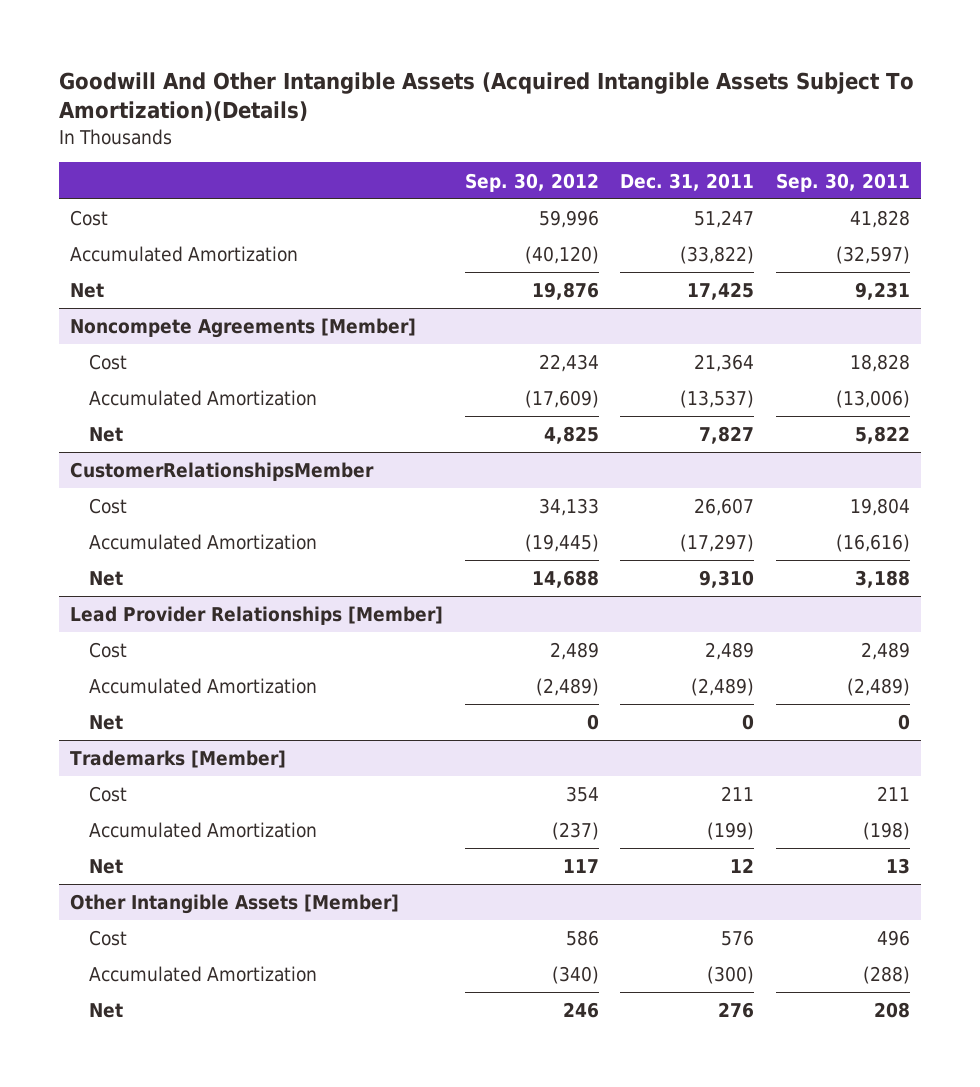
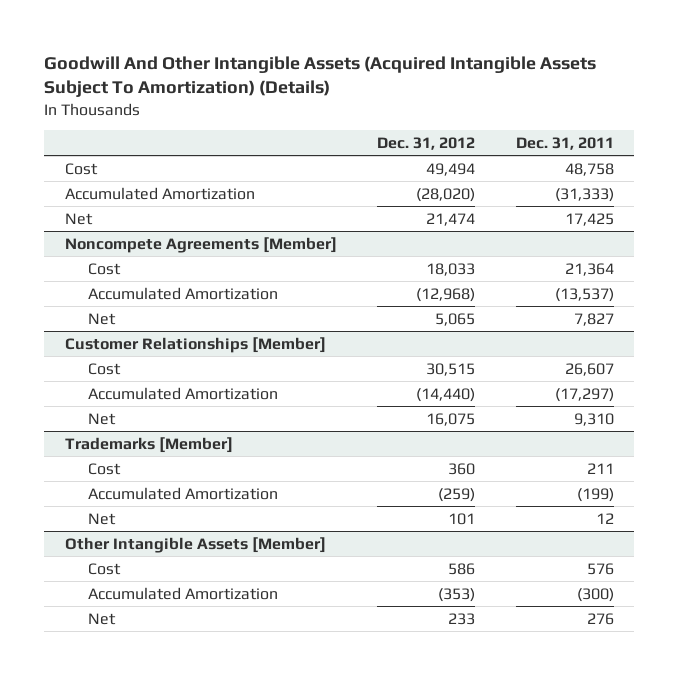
- Goodwill And Other Intangible Assets (Acquired Intangible Assets Subject To Amortization)(Details)
+ Goodwill And Other Intangible Assets (Acquired Intangible Assets Subject To Amortization) (Details)
- | Sep. 30, 2012 | Dec. 31, 2011 | Sep. 30, 2011
+ | Dec. 31, 2012 | Dec. 31, 2011
- Cost | 59,996 | 51,247 | 41,828
- Accumulated Amortization | (40,120) | (33,822) | (32,597)
+ Cost | 49,494 | 48,758
+ Accumulated Amortization | (28,020) | (31,333)
- CustomerRelationshipsMember
+ Customer Relationships [Member]
- Lead Provider Relationships [Member]
- Cost | 2,489 | 2,489 | 2,489
- Accumulated Amortization | (2,489) | (2,489) | (2,489)
- Net | 0 | 0 | 0

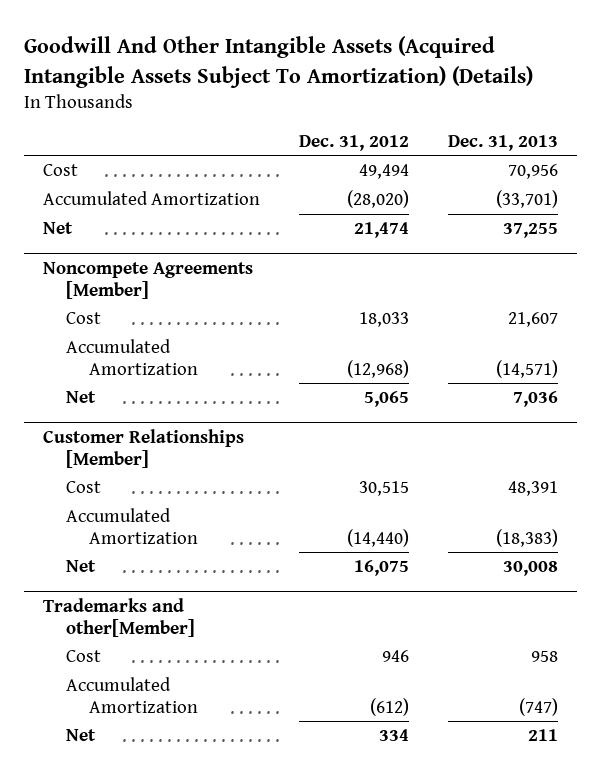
- | Dec. 31, 2012 | Dec. 31, 2011
+ | Dec. 31, 2012 | Dec. 31, 2013
- Trademarks [Member]
- Cost | 360 | 211
- Accumulated Amortization | (259) | (199)
- Net | 101 | 12
- Other Intangible Assets [Member]
- Cost | 586 | 576
- Accumulated Amortization | (353) | (300)
- Net | 233 | 276
+ Trademarks and other[Member]
+ Cost | 946 | 958
+ Accumulated Amortization | (612) | (747)
+ Net | 334 | 211

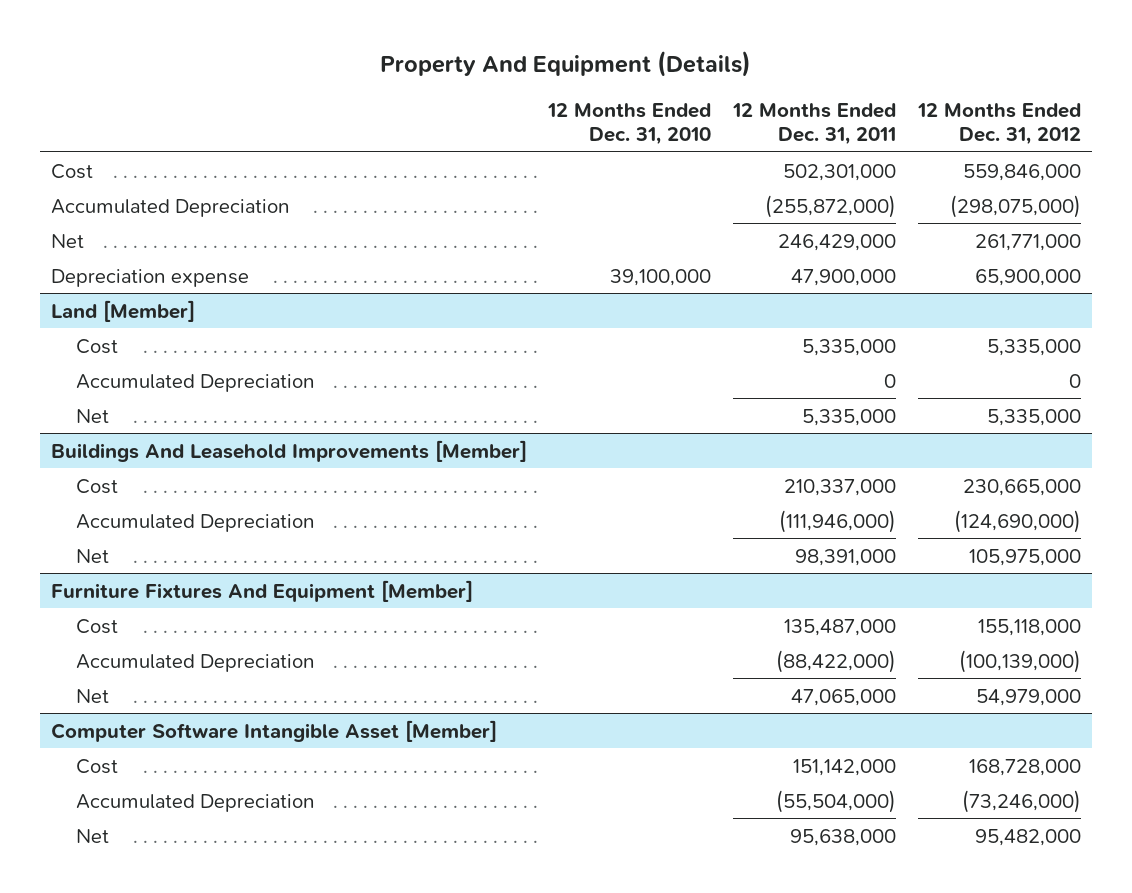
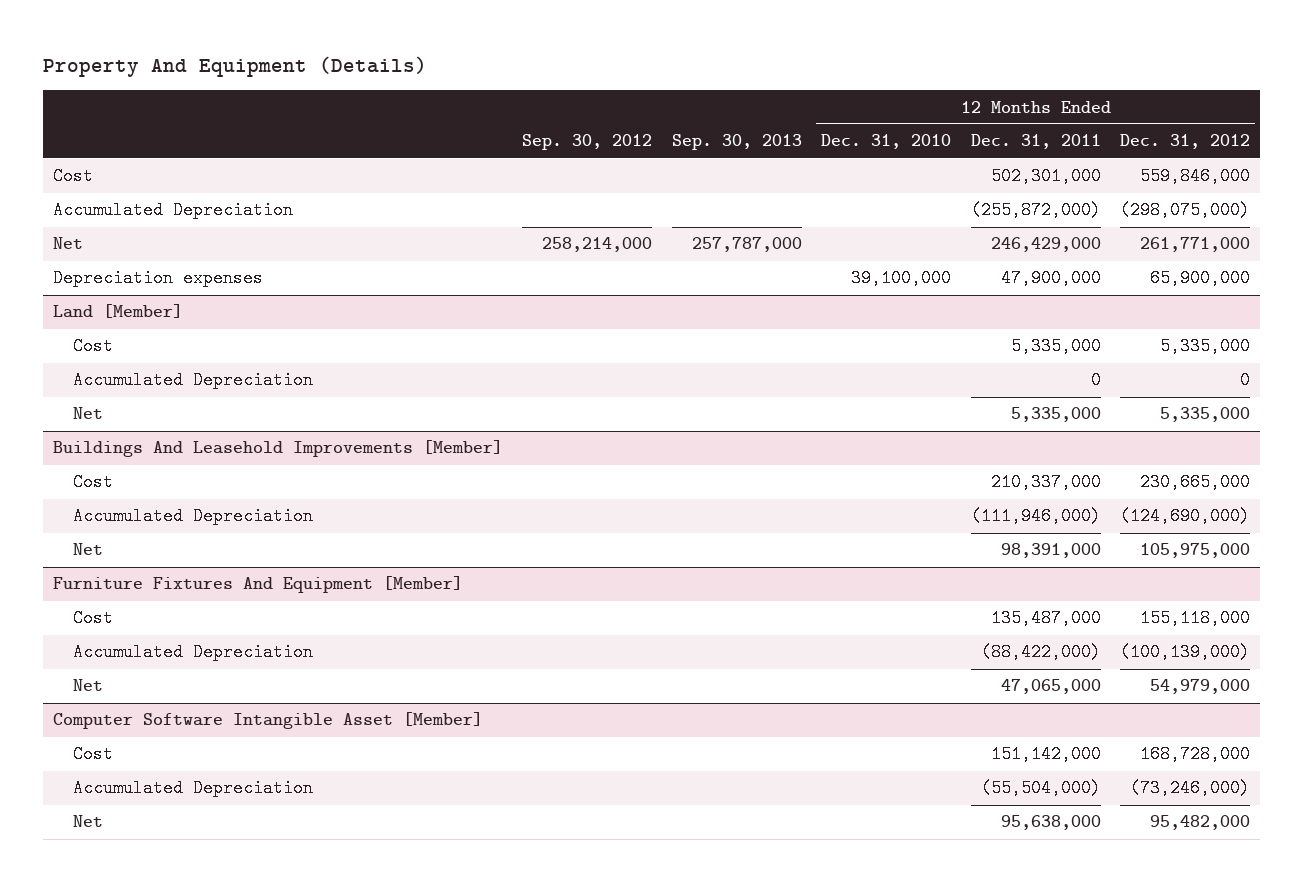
- | 12 Months Ended Dec. 31, 2010 | 12 Months Ended Dec. 31, 2011 | 12 Months Ended Dec. 31, 2012
+ | Sep. 30, 2012 | Sep. 30, 2013 | 12 Months Ended Dec. 31, 2010 | 12 Months Ended Dec. 31, 2011 | 12 Months Ended Dec. 31, 2012
- Depreciation expense | 39,100,000 | 47,900,000 | 65,900,000
+ Depreciation expenses | | | 39,100,000 | 47,900,000 | 65,900,000

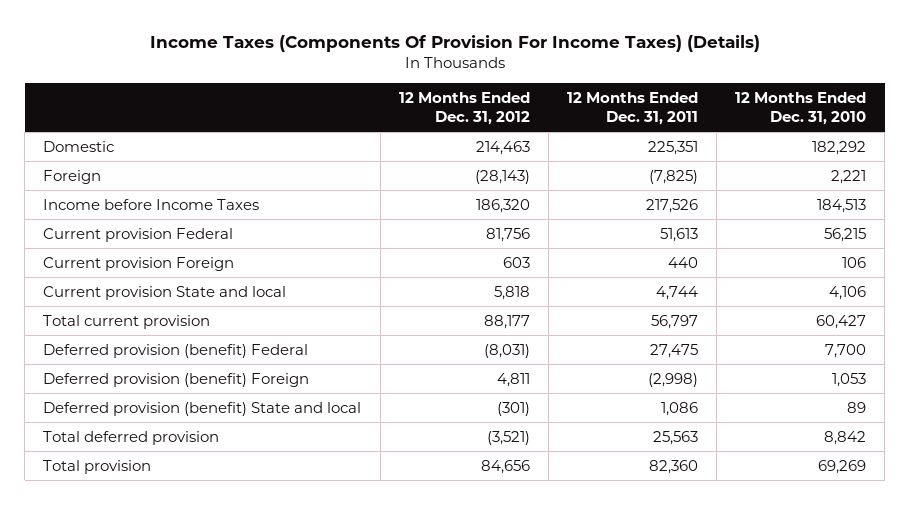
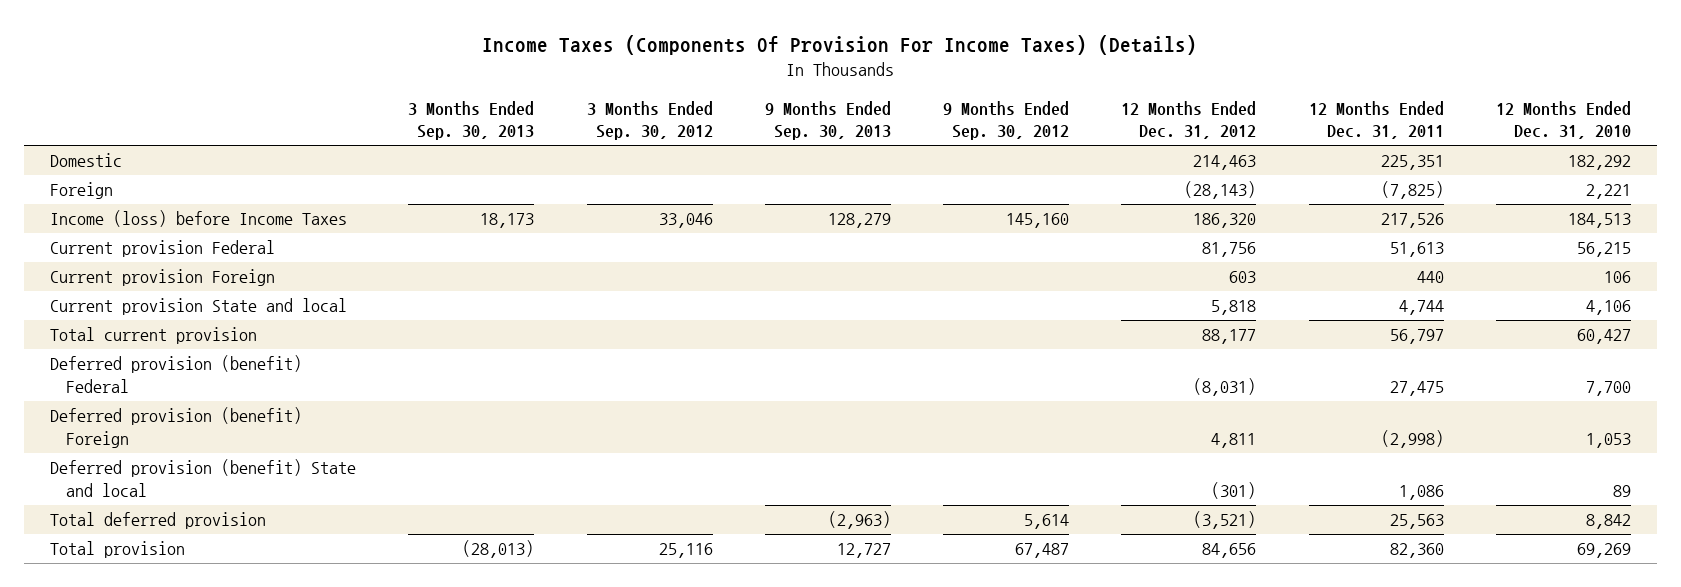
- | 12 Months Ended Dec. 31, 2012 | 12 Months Ended Dec. 31, 2011 | 12 Months Ended Dec. 31, 2010
+ | 3 Months Ended Sep. 30, 2013 | 3 Months Ended Sep. 30, 2012 | 9 Months Ended Sep. 30, 2013 | 9 Months Ended Sep. 30, 2012 | 12 Months Ended Dec. 31, 2012 | 12 Months Ended Dec. 31, 2011 | 12 Months Ended Dec. 31, 2010
- Income before Income Taxes | 186,320 | 217,526 | 184,513
+ Income (loss) before Income Taxes | 18,173 | 33,046 | 128,279 | 145,160 | 186,320 | 217,526 | 184,513

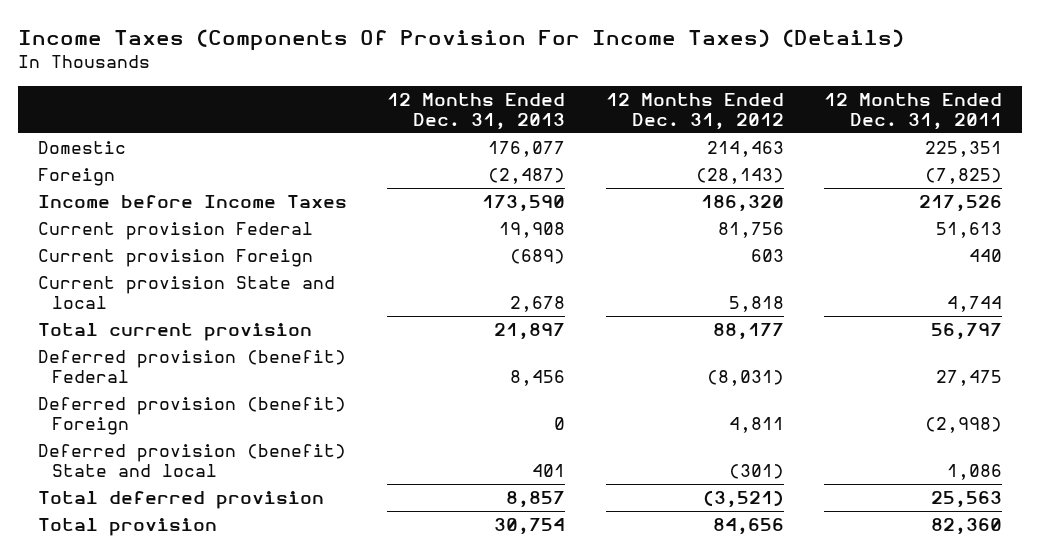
- | 3 Months Ended Sep. 30, 2013 | 3 Months Ended Sep. 30, 2012 | 9 Months Ended Sep. 30, 2013 | 9 Months Ended Sep. 30, 2012 | 12 Months Ended Dec. 31, 2012 | 12 Months Ended Dec. 31, 2011 | 12 Months Ended Dec. 31, 2010
+ | 12 Months Ended Dec. 31, 2013 | 12 Months Ended Dec. 31, 2012 | 12 Months Ended Dec. 31, 2011
- Income (loss) before Income Taxes | 18,173 | 33,046 | 128,279 | 145,160 | 186,320 | 217,526 | 184,513
+ Income before Income Taxes | 173,590 | 186,320 | 217,526

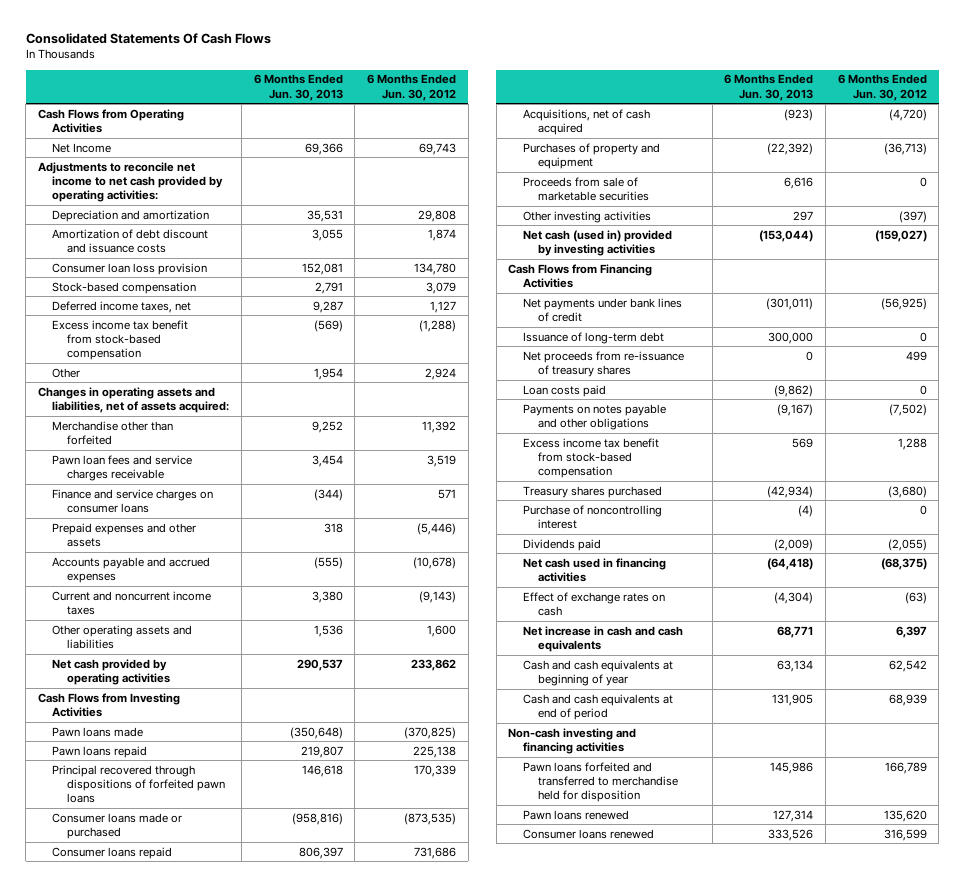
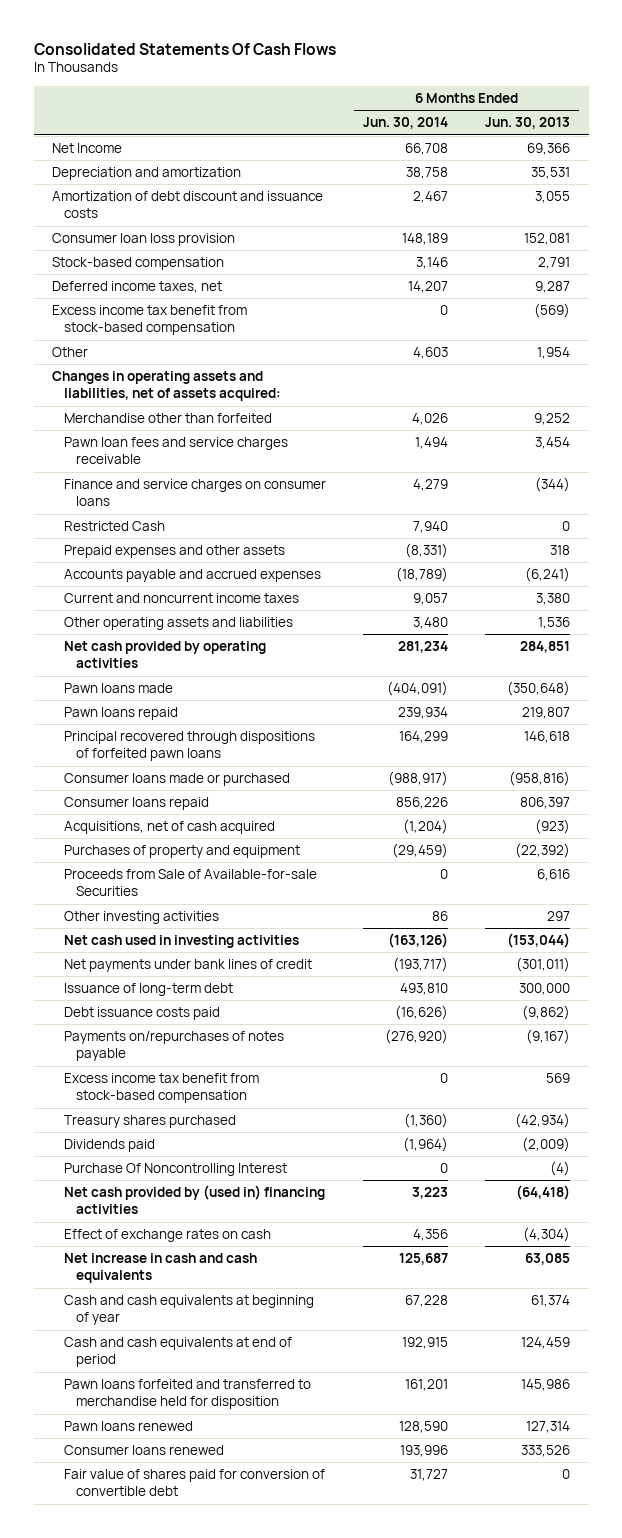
- | 6 Months Ended Jun. 30, 2013 | 6 Months Ended Jun. 30, 2012
+ | 6 Months Ended Jun. 30, 2014 | 6 Months Ended Jun. 30, 2013
- Cash Flows from Operating Activities
- Adjustments to reconcile net income to net cash provided by operating activities:
+ Restricted Cash | 7,940 | 0
- Accounts payable and accrued expenses | (555) | (10,678)
+ Accounts payable and accrued expenses | (18,789) | (6,241)
- Net cash provided by operating activities | 290,537 | 233,862
- Cash Flows from Investing Activities
+ Net cash provided by operating activities | 281,234 | 284,851
- Proceeds from sale of marketable securities | 6,616 | 0
+ Proceeds from Sale of Available-for-sale Securities | 0 | 6,616
- Net cash (used in) provided by investing activities | (153,044) | (159,027)
- Cash Flows from Financing Activities
+ Net cash used in investing activities | (163,126) | (153,044)
- Net proceeds from re-issuance of treasury shares | 0 | 499
- Loan costs paid | (9,862) | 0
- Payments on notes payable and other obligations | (9,167) | (7,502)
+ Debt issuance costs paid | (16,626) | (9,862)
+ Payments on/repurchases of notes payable | (276,920) | (9,167)
- Purchase of noncontrolling interest | (4) | 0
- Net cash used in financing activities | (64,418) | (68,375)
+ Purchase Of Noncontrolling Interest | 0 | (4)
+ Net cash provided by (used in) financing activities | 3,223 | (64,418)
- Net increase in cash and cash equivalents | 68,771 | 6,397
- Cash and cash equivalents at beginning of year | 63,134 | 62,542
- Cash and cash equivalents at end of period | 131,905 | 68,939
- Non-cash investing and financing activities
+ Net increase in cash and cash equivalents | 125,687 | 63,085
+ Cash and cash equivalents at beginning of year | 67,228 | 61,374
+ Cash and cash equivalents at end of period | 192,915 | 124,459
+ Fair value of shares paid for conversion of convertible debt | 31,727 | 0

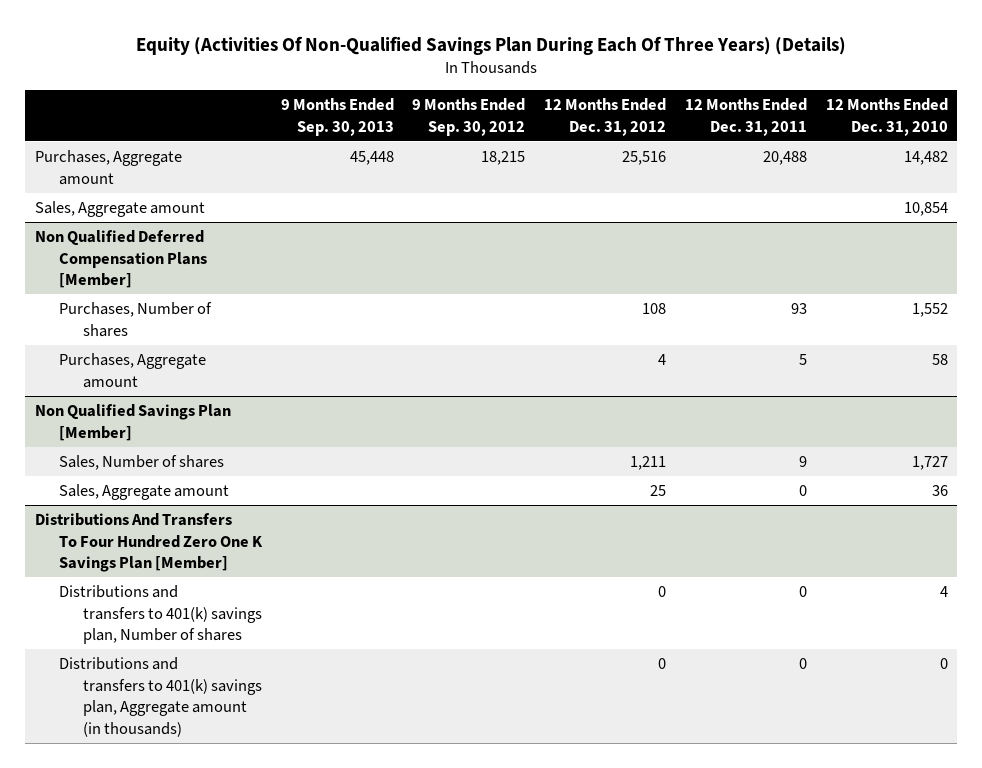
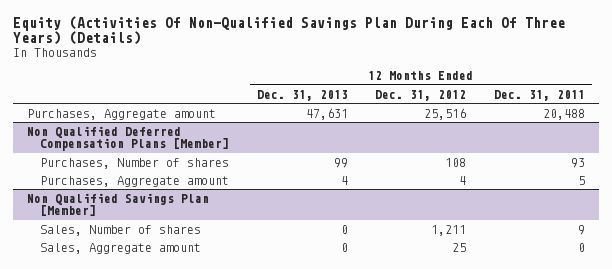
- | 9 Months Ended Sep. 30, 2013 | 9 Months Ended Sep. 30, 2012 | 12 Months Ended Dec. 31, 2012 | 12 Months Ended Dec. 31, 2011 | 12 Months Ended Dec. 31, 2010
+ | 12 Months Ended Dec. 31, 2013 | 12 Months Ended Dec. 31, 2012 | 12 Months Ended Dec. 31, 2011
- Sales, Aggregate amount | | | | | 10,854
- Distributions And Transfers To Four Hundred Zero One K Savings Plan [Member]
- Distributions and transfers to 401(k) savings plan, Number of shares | | | 0 | 0 | 4
- Distributions and transfers to 401(k) savings plan, Aggregate amount (in thousands) | | | 0 | 0 | 0

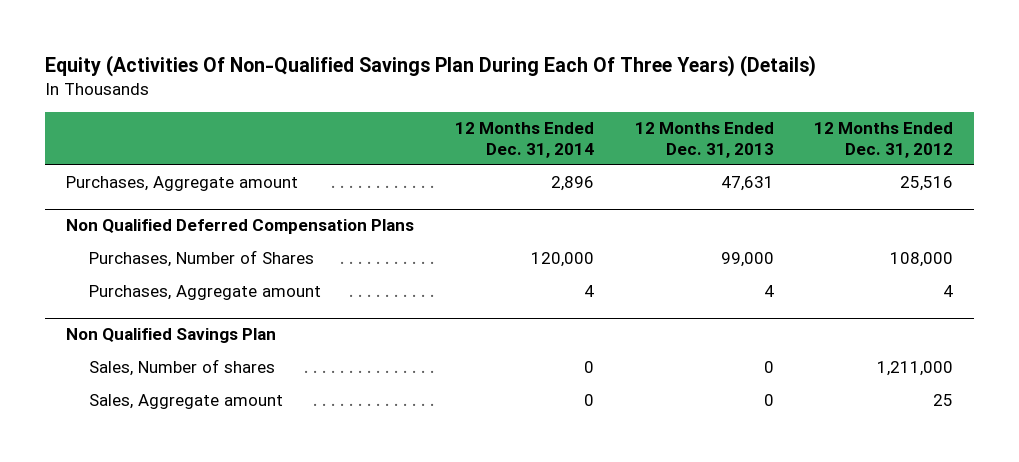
- | 12 Months Ended Dec. 31, 2013 | 12 Months Ended Dec. 31, 2012 | 12 Months Ended Dec. 31, 2011
+ | 12 Months Ended Dec. 31, 2014 | 12 Months Ended Dec. 31, 2013 | 12 Months Ended Dec. 31, 2012
- Non Qualified Deferred Compensation Plans [Member]
- Purchases, Number of shares | 99 | 108 | 93
+ Non Qualified Deferred Compensation Plans
+ Purchases, Number of Shares | 120,000 | 99,000 | 108,000
- Non Qualified Savings Plan [Member]
- Sales, Number of shares | 0 | 1,211 | 9
+ Non Qualified Savings Plan
+ Sales, Number of shares | 0 | 0 | 1,211,000

